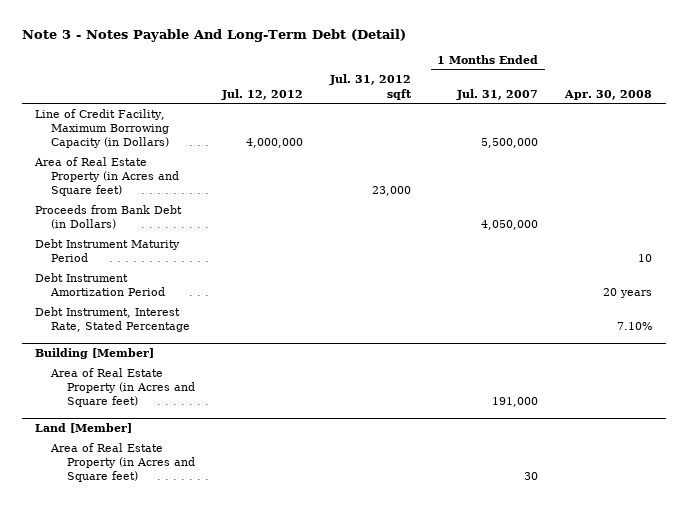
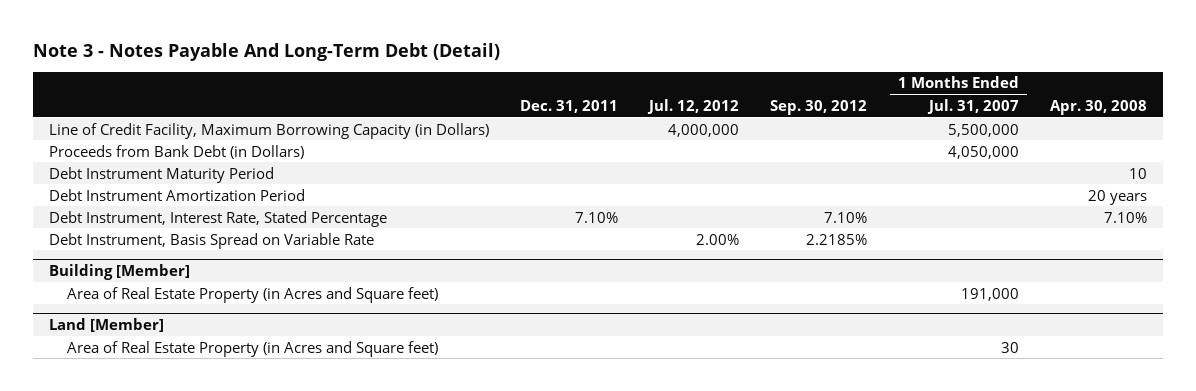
- | Jul. 12, 2012 | Jul. 31, 2012 sqft | 1 Months Ended Jul. 31, 2007 | Apr. 30, 2008
+ | Dec. 31, 2011 | Jul. 12, 2012 | Sep. 30, 2012 | 1 Months Ended Jul. 31, 2007 | Apr. 30, 2008
- Area of Real Estate Property (in Acres and Square feet) | | 23,000 | |
+ Debt Instrument, Basis Spread on Variable Rate | | 2.00% | 2.2185% | |

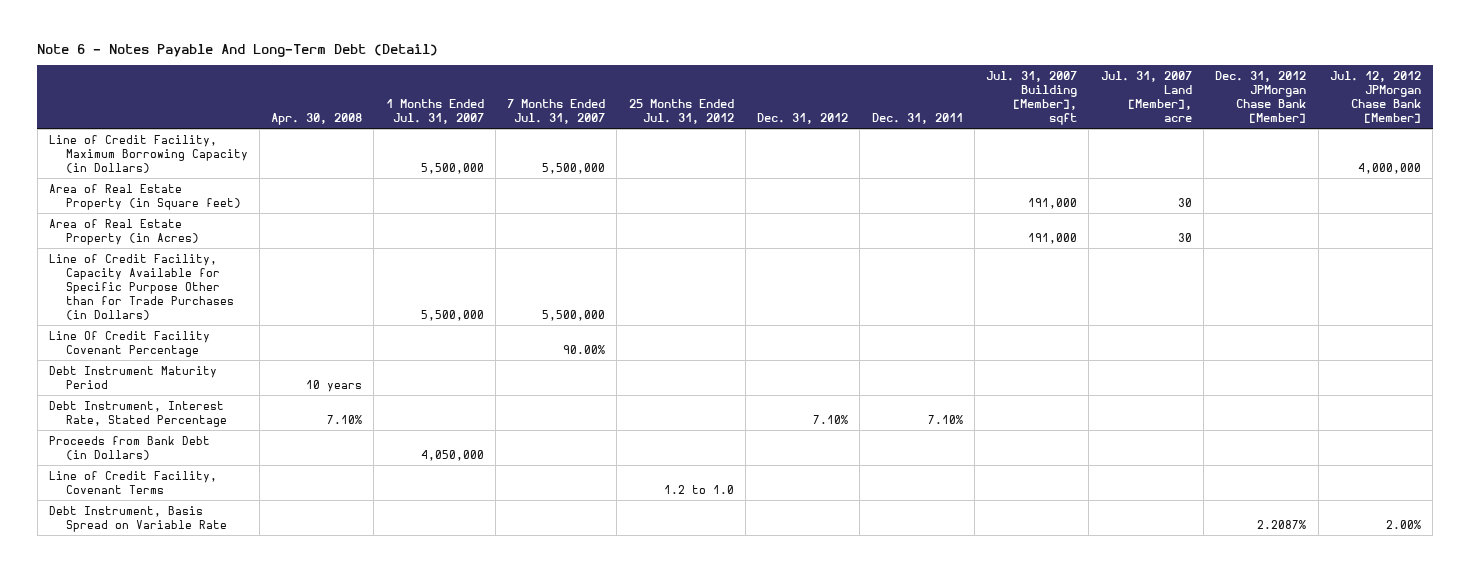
- Note 3 - Notes Payable And Long-Term Debt (Detail)
+ Note 6 - Notes Payable And Long-Term Debt (Detail)
- | Dec. 31, 2011 | Jul. 12, 2012 | Sep. 30, 2012 | 1 Months Ended Jul. 31, 2007 | Apr. 30, 2008
+ | Apr. 30, 2008 | 1 Months Ended Jul. 31, 2007 | 7 Months Ended Jul. 31, 2007 | 25 Months Ended Jul. 31, 2012 | Dec. 31, 2012 | Dec. 31, 2011 | Jul. 31, 2007 Building [Member], sqft | Jul. 31, 2007 Land [Member], acre | Dec. 31, 2012 JPMorgan Chase Bank [Member] | Jul. 12, 2012 JPMorgan Chase Bank [Member]
- Debt Instrument Maturity Period | | | | | 10
- Debt Instrument Amortization Period | | | | | 20 years
+ Area of Real Estate Property (in Square feet) | | | | | | | 191,000 | 30 | |
+ Area of Real Estate Property (in Acres) | | | | | | | 191,000 | 30 | |
+ Line of Credit Facility, Capacity Available for Specific Purpose Other than for Trade Purchases (in Dollars) | | 5,500,000 | 5,500,000 | | | | | | |
+ Line Of Credit Facility Covenant Percentage | | | 90.00% | | | | | | |
+ Debt Instrument Maturity Period | 10 years | | | | | | | | |
moved down: Proceeds from Bank Debt (in Dollars) | | 4,050,000 | | | | | | | |
+ Line of Credit Facility, Covenant Terms | | | | 1.2 to 1.0 | | | | | |
- Building [Member]
- Area of Real Estate Property (in Acres and Square feet) | | | | 191,000 |
- Land [Member]
- Area of Real Estate Property (in Acres and Square feet) | | | | 30 |

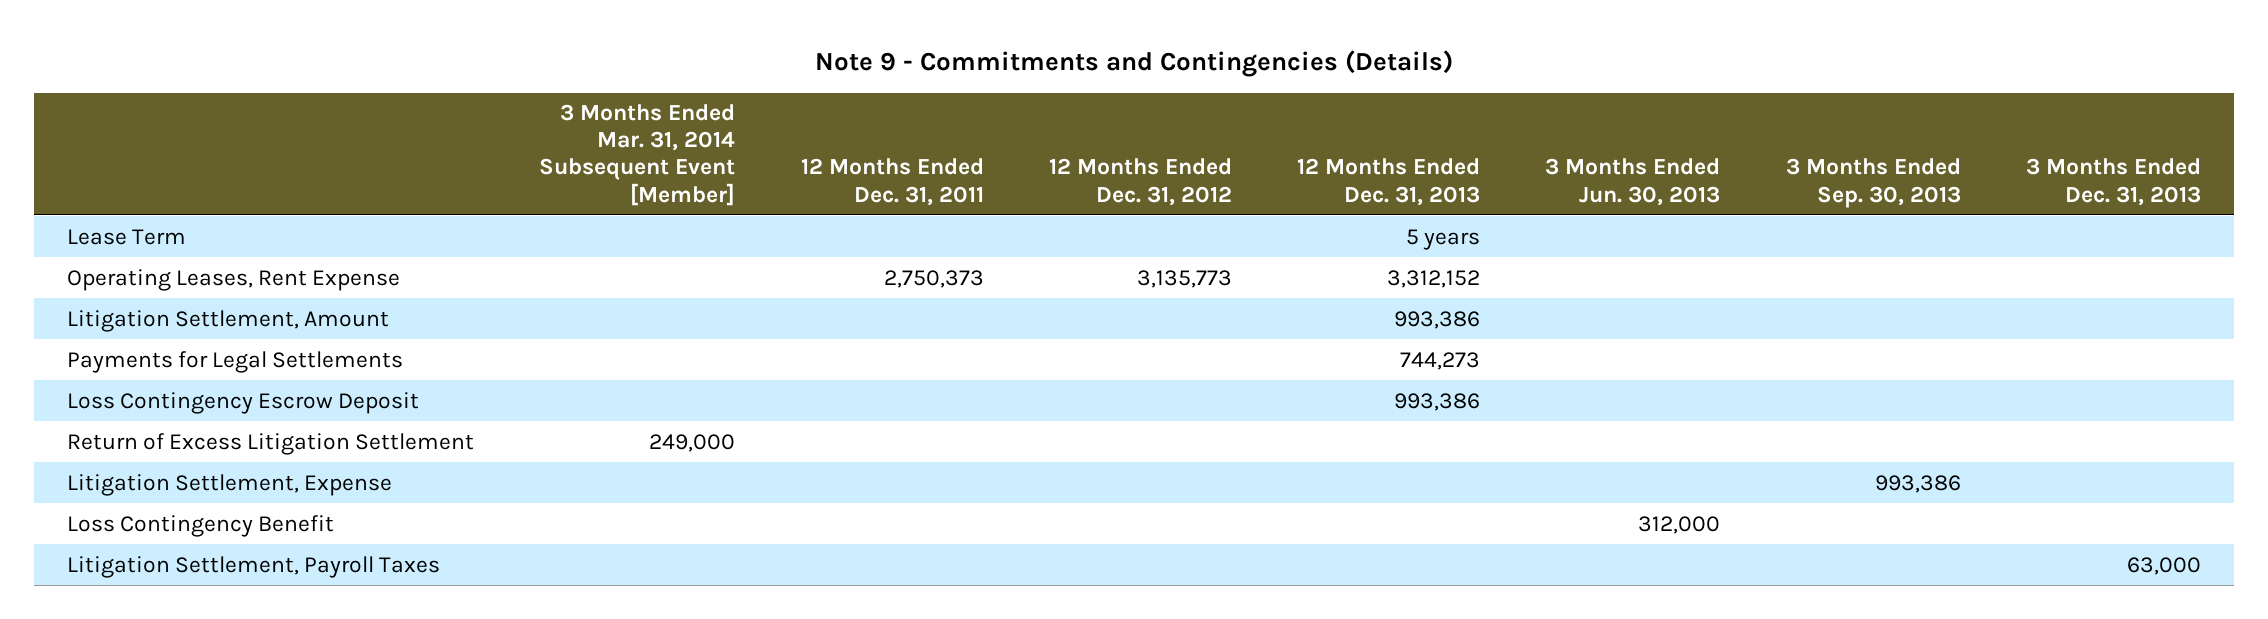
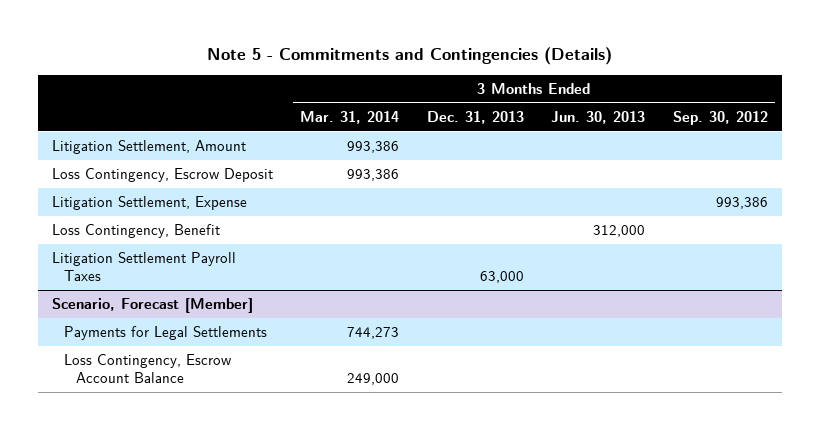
- Note 9 - Commitments and Contingencies (Details)
+ Note 5 - Commitments and Contingencies (Details)
- | 3 Months Ended Mar. 31, 2014 Subsequent Event [Member] | 12 Months Ended Dec. 31, 2011 | 12 Months Ended Dec. 31, 2012 | 12 Months Ended Dec. 31, 2013 | 3 Months Ended Jun. 30, 2013 | 3 Months Ended Sep. 30, 2013 | 3 Months Ended Dec. 31, 2013
+ | 3 Months Ended Mar. 31, 2014 | 3 Months Ended Dec. 31, 2013 | 3 Months Ended Jun. 30, 2013 | 3 Months Ended Sep. 30, 2012
- Lease Term | | | | 5 years | | |
- Operating Leases, Rent Expense | | 2,750,373 | 3,135,773 | 3,312,152 | | |
- Payments for Legal Settlements | | | | 744,273 | | |
- Loss Contingency Escrow Deposit | | | | 993,386 | | |
- Return of Excess Litigation Settlement | 249,000 | | | | | |
+ Loss Contingency, Escrow Deposit | 993,386 | | |
- Loss Contingency Benefit | | | | | 312,000 | |
- Litigation Settlement, Payroll Taxes | | | | | | | 63,000
+ Loss Contingency, Benefit | | | 312,000 |
+ Litigation Settlement Payroll Taxes | | 63,000 | |
+ Scenario, Forecast [Member]
+ Payments for Legal Settlements | 744,273 | | |
+ Loss Contingency, Escrow Account Balance | 249,000 | | |

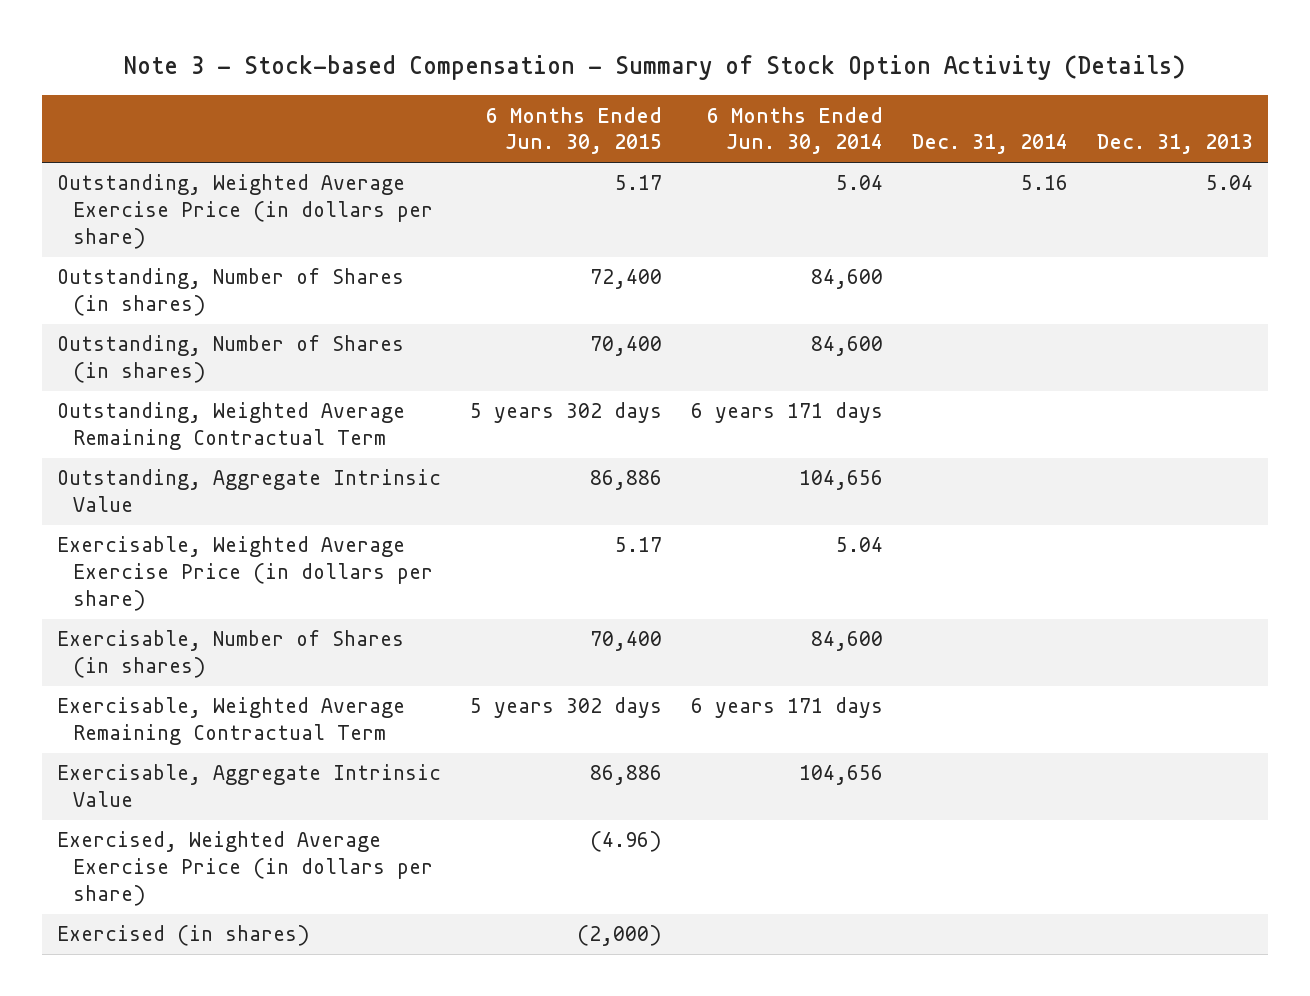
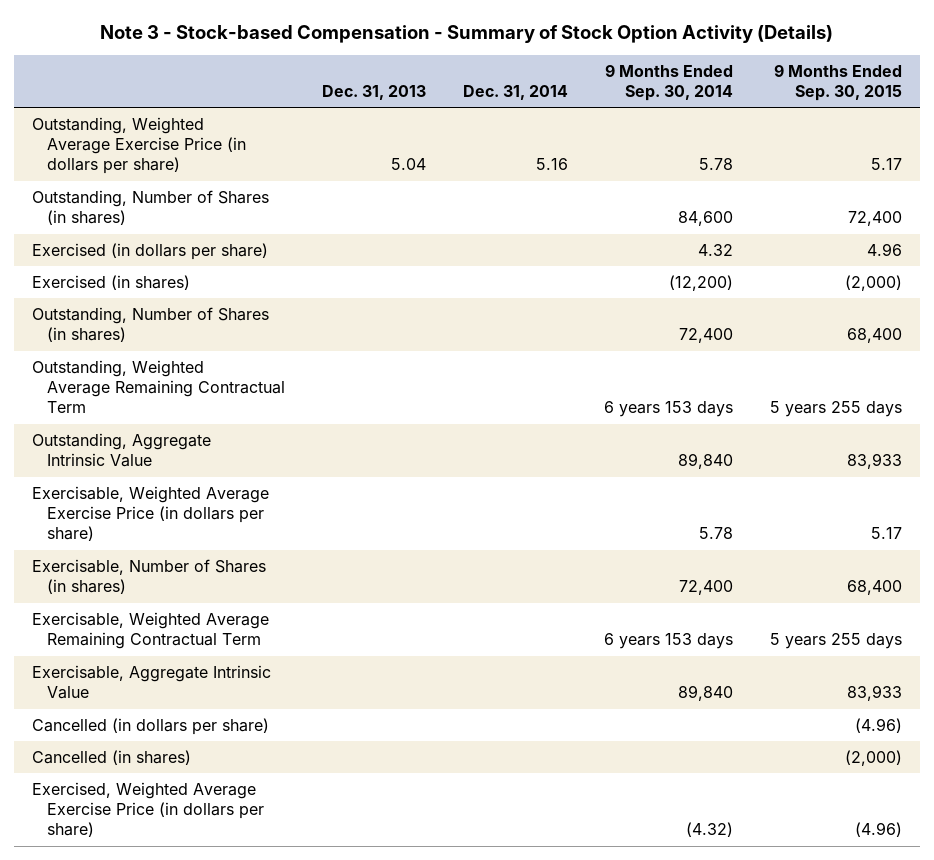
- | 6 Months Ended Jun. 30, 2015 | 6 Months Ended Jun. 30, 2014 | Dec. 31, 2014 | Dec. 31, 2013
+ | Dec. 31, 2013 | Dec. 31, 2014 | 9 Months Ended Sep. 30, 2014 | 9 Months Ended Sep. 30, 2015
+ Exercised (in dollars per share) | | | 4.32 | 4.96
moved up: Exercised (in shares) | | | (12,200) | (2,000)
+ Cancelled (in dollars per share) | | | | (4.96)
+ Cancelled (in shares) | | | | (2,000)

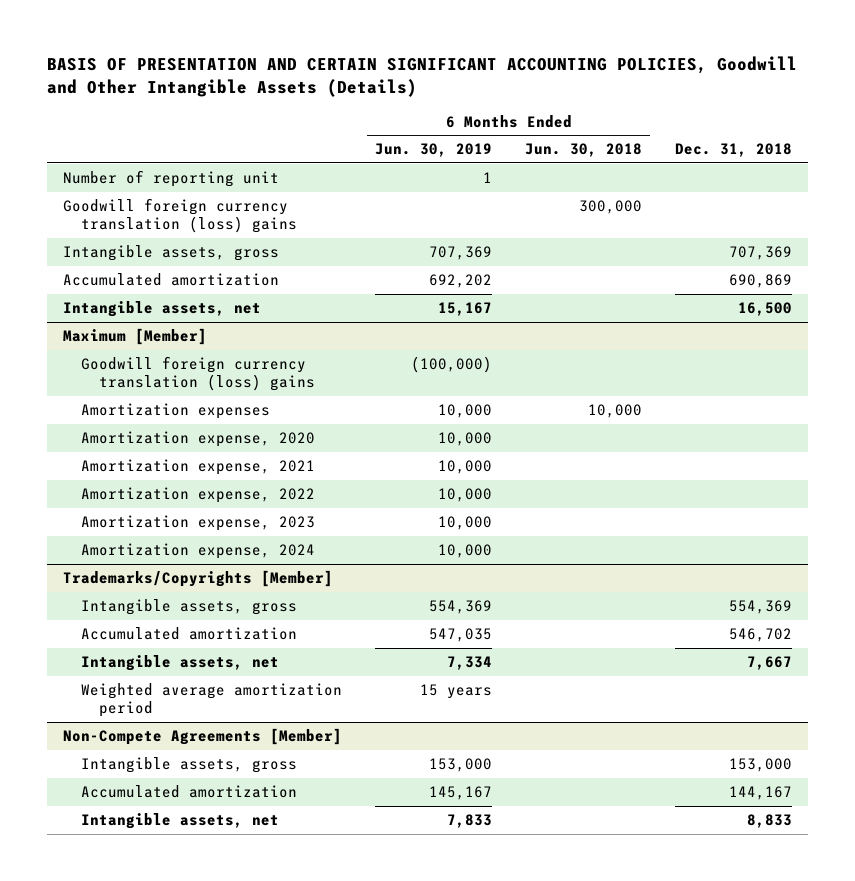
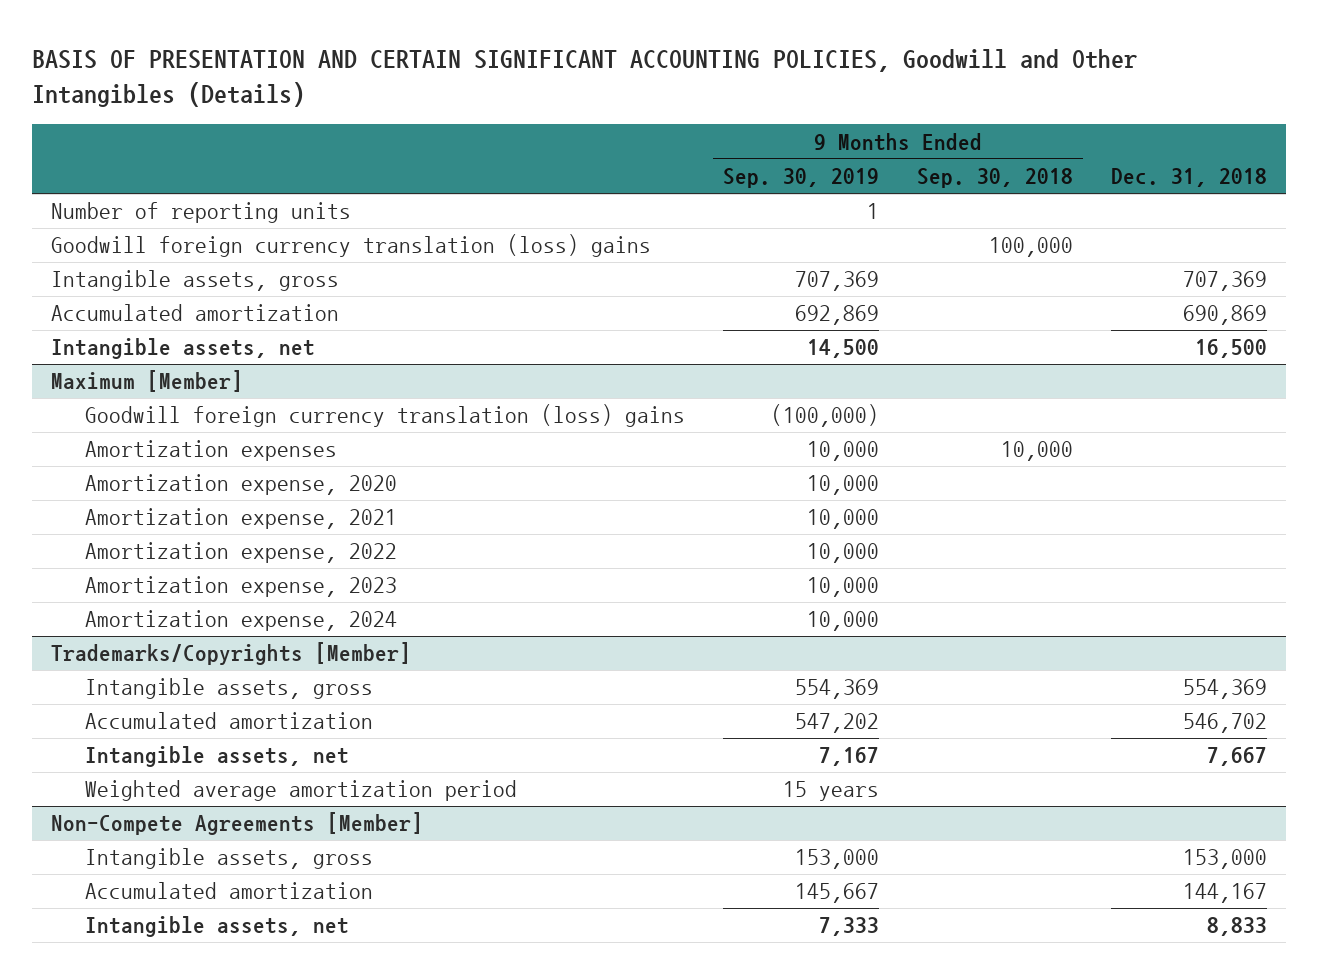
- BASIS OF PRESENTATION AND CERTAIN SIGNIFICANT ACCOUNTING POLICIES, Goodwill and Other Intangible Assets (Details)
+ BASIS OF PRESENTATION AND CERTAIN SIGNIFICANT ACCOUNTING POLICIES, Goodwill and Other Intangibles (Details)
- | 6 Months Ended Jun. 30, 2019 | 6 Months Ended Jun. 30, 2018 | Dec. 31, 2018
+ | 9 Months Ended Sep. 30, 2019 | 9 Months Ended Sep. 30, 2018 | Dec. 31, 2018
- Number of reporting unit | 1 | |
+ Number of reporting units | 1 | |

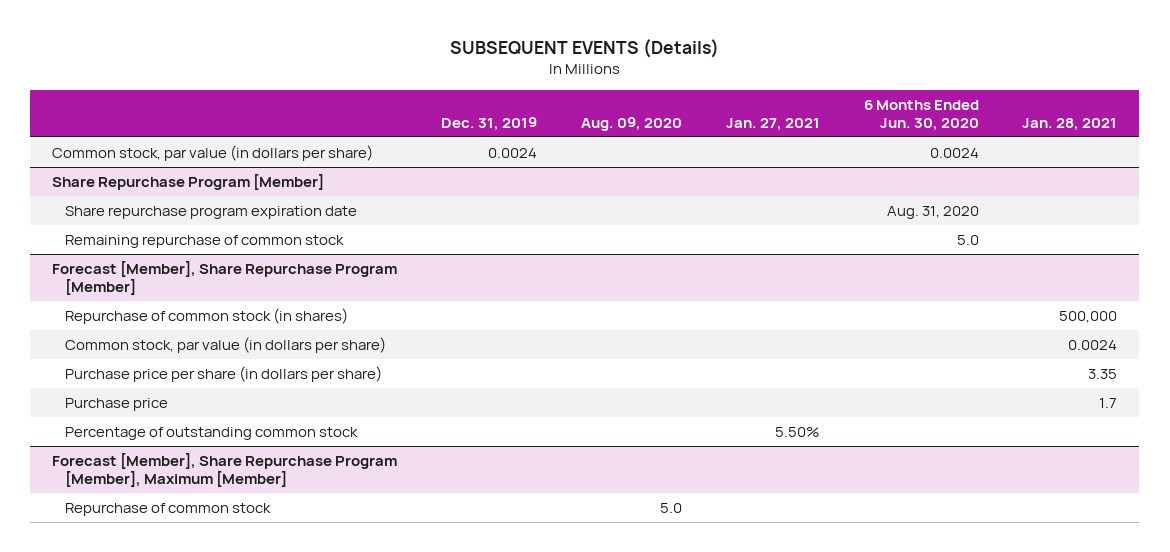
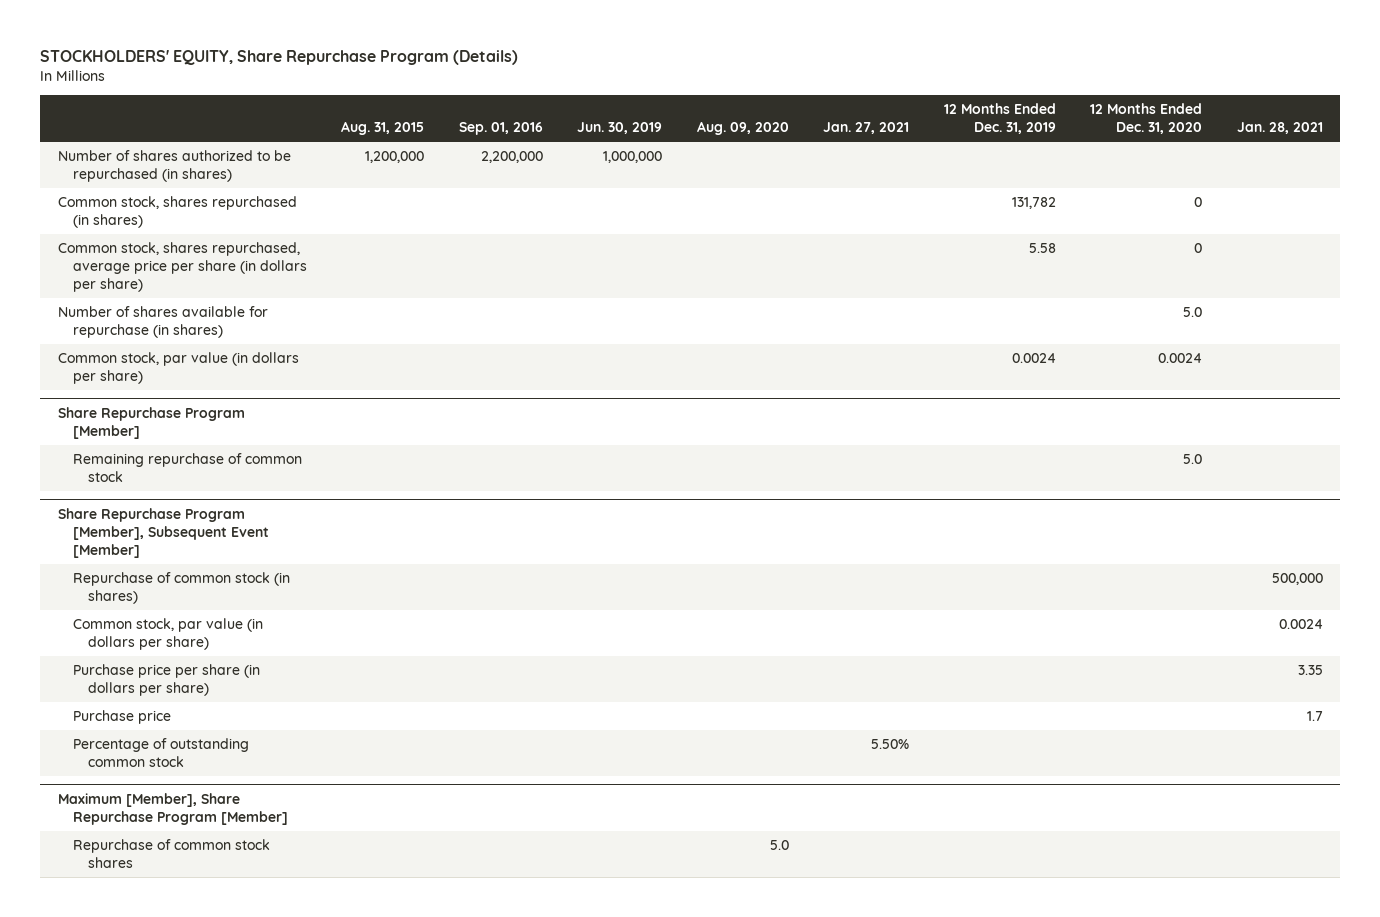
- SUBSEQUENT EVENTS (Details)
+ STOCKHOLDERS' EQUITY, Share Repurchase Program (Details)
- | Dec. 31, 2019 | Aug. 09, 2020 | Jan. 27, 2021 | 6 Months Ended Jun. 30, 2020 | Jan. 28, 2021
+ | Aug. 31, 2015 | Sep. 01, 2016 | Jun. 30, 2019 | Aug. 09, 2020 | Jan. 27, 2021 | 12 Months Ended Dec. 31, 2019 | 12 Months Ended Dec. 31, 2020 | Jan. 28, 2021
+ Number of shares authorized to be repurchased (in shares) | 1,200,000 | 2,200,000 | 1,000,000 | | | | |
+ Common stock, shares repurchased (in shares) | | | | | | 131,782 | 0 |
+ Common stock, shares repurchased, average price per share (in dollars per share) | | | | | | 5.58 | 0 |
+ Number of shares available for repurchase (in shares) | | | | | | | 5.0 |
@ Share Repurchase Program [Member]
- Share repurchase program expiration date | | | | Aug. 31, 2020 |
- Forecast [Member], Share Repurchase Program [Member]
+ Share Repurchase Program [Member], Subsequent Event [Member]
- Forecast [Member], Share Repurchase Program [Member], Maximum [Member]
- Repurchase of common stock | | 5.0 | | |
+ Maximum [Member], Share Repurchase Program [Member]
+ Repurchase of common stock shares | | | | 5.0 | | | |

